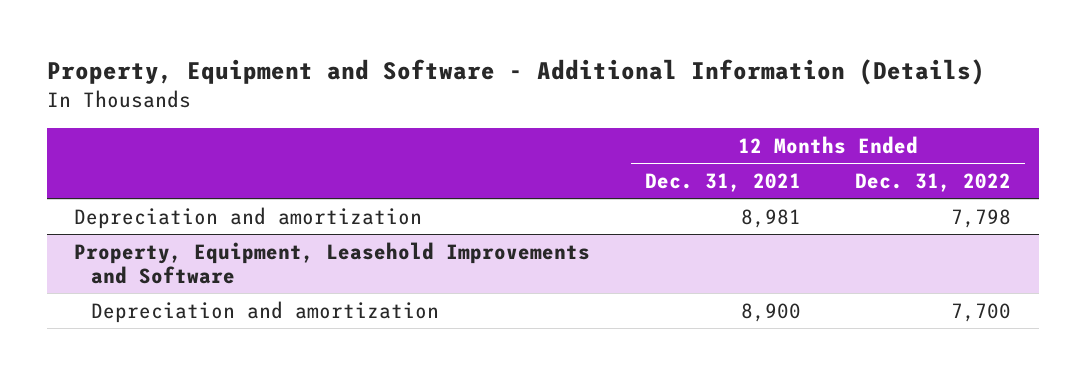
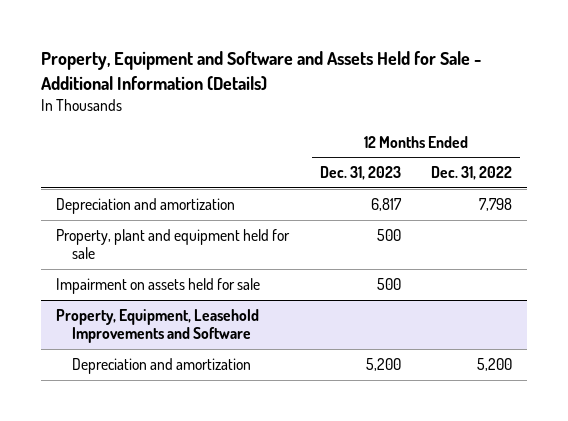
- Property, Equipment and Software - Additional Information (Details)
+ Property, Equipment and Software and Assets Held for Sale - Additional Information (Details)
- | 12 Months Ended Dec. 31, 2021 | 12 Months Ended Dec. 31, 2022
+ | 12 Months Ended Dec. 31, 2023 | 12 Months Ended Dec. 31, 2022
+ Property, plant and equipment held for sale | 500 |
+ Impairment on assets held for sale | 500 |
@ Property, Equipment, Leasehold Improvements and Software
- Depreciation and amortization | 8,900 | 7,700
+ Depreciation and amortization | 5,200 | 5,200

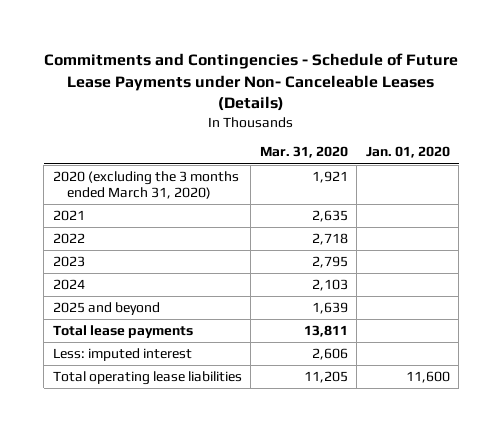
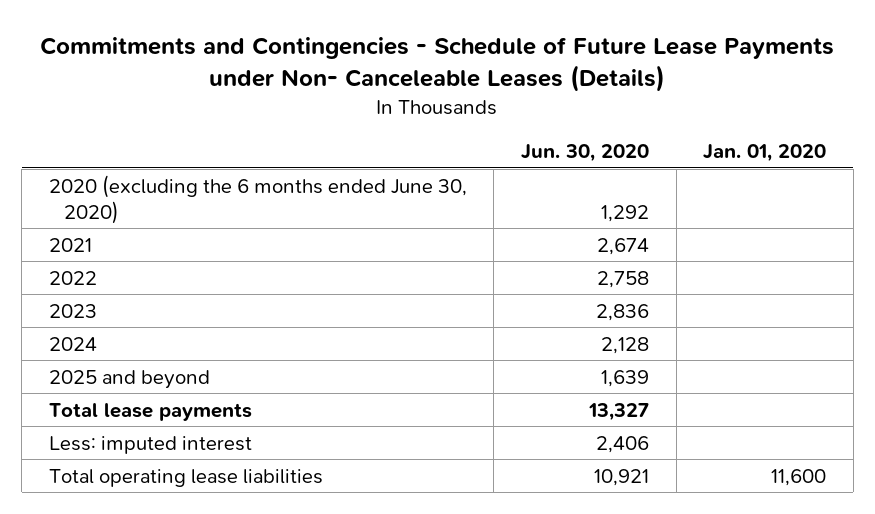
- | Mar. 31, 2020 | Jan. 01, 2020
+ | Jun. 30, 2020 | Jan. 01, 2020
- 2020 (excluding the 3 months ended March 31, 2020) | 1,921 |
+ 2020 (excluding the 6 months ended June 30, 2020) | 1,292 |

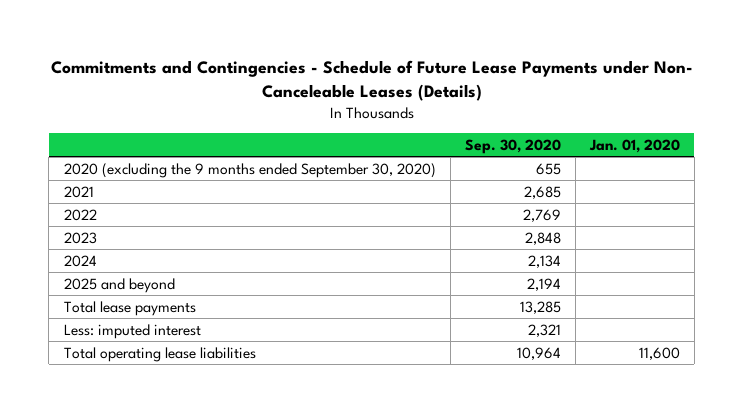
- | Jun. 30, 2020 | Jan. 01, 2020
+ | Sep. 30, 2020 | Jan. 01, 2020
- 2020 (excluding the 6 months ended June 30, 2020) | 1,292 |
+ 2020 (excluding the 9 months ended September 30, 2020) | 655 |

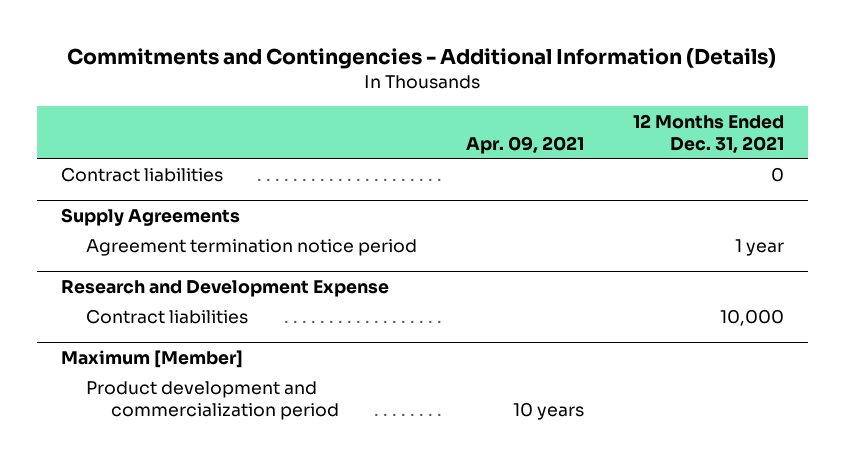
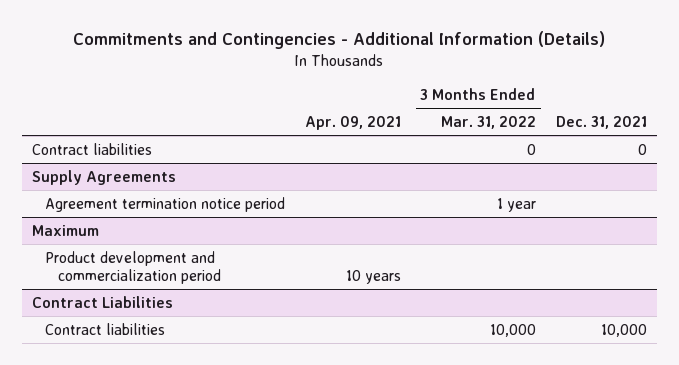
- | Apr. 09, 2021 | 12 Months Ended Dec. 31, 2021
+ | Apr. 09, 2021 | 3 Months Ended Mar. 31, 2022 | Dec. 31, 2021
- Research and Development Expense
- Contract liabilities | | 10,000
- Maximum [Member]
+ Maximum
+ Contract Liabilities
+ Contract liabilities | | 10,000 | 10,000

